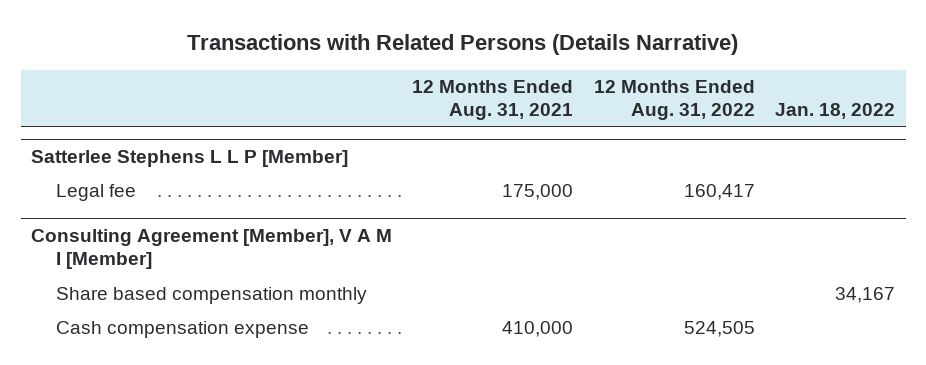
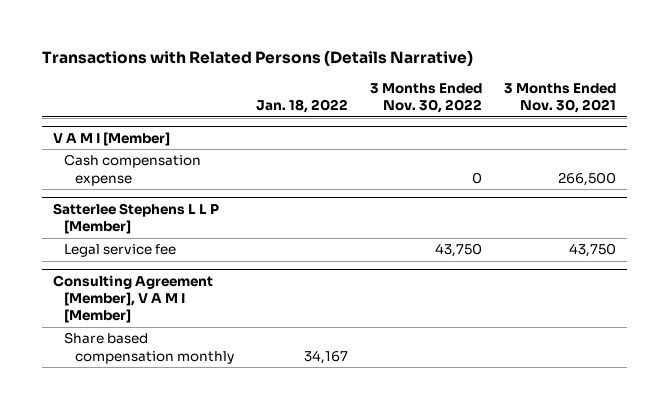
- | 12 Months Ended Aug. 31, 2021 | 12 Months Ended Aug. 31, 2022 | Jan. 18, 2022
+ | Jan. 18, 2022 | 3 Months Ended Nov. 30, 2022 | 3 Months Ended Nov. 30, 2021
+ V A M I [Member]
+ Cash compensation expense | | 0 | 266,500
@ Satterlee Stephens L L P [Member]
- Legal fee | 175,000 | 160,417 |
+ Legal service fee | | 43,750 | 43,750
@ Consulting Agreement [Member], V A M I [Member]
- Cash compensation expense | 410,000 | 524,505 |

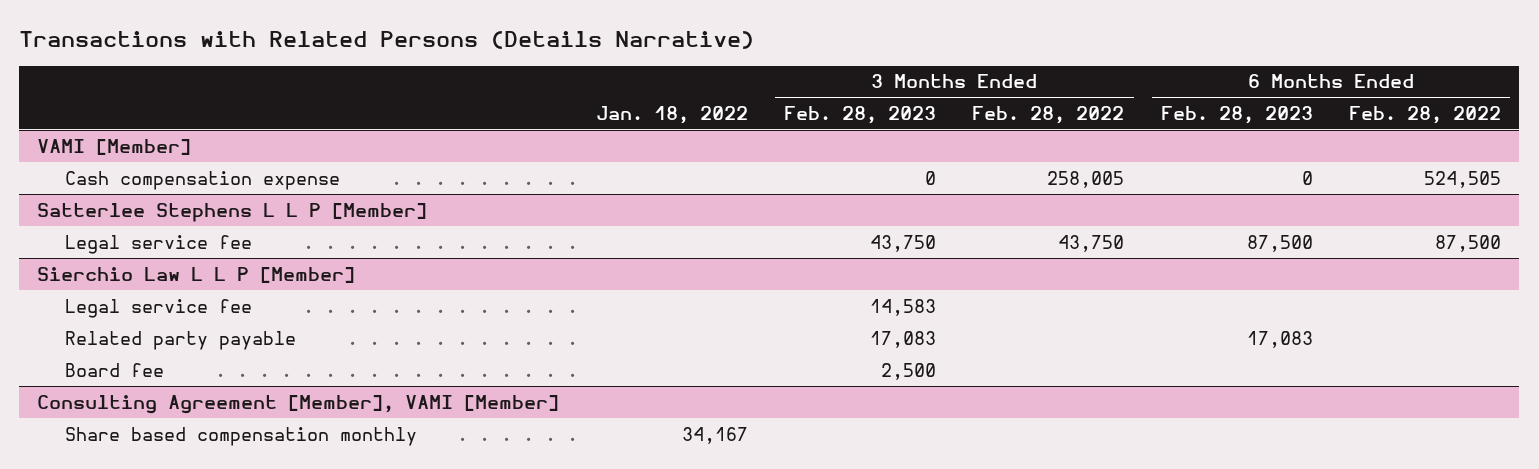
- | Jan. 18, 2022 | 3 Months Ended Nov. 30, 2022 | 3 Months Ended Nov. 30, 2021
+ | Jan. 18, 2022 | 3 Months Ended Feb. 28, 2023 | 3 Months Ended Feb. 28, 2022 | 6 Months Ended Feb. 28, 2023 | 6 Months Ended Feb. 28, 2022
- V A M I [Member]
+ VAMI [Member]
- Consulting Agreement [Member], V A M I [Member]
+ Sierchio Law L L P [Member]
+ Legal service fee | | 14,583 | | |
+ Related party payable | | 17,083 | | 17,083 |
+ Board fee | | 2,500 | | |
+ Consulting Agreement [Member], VAMI [Member]

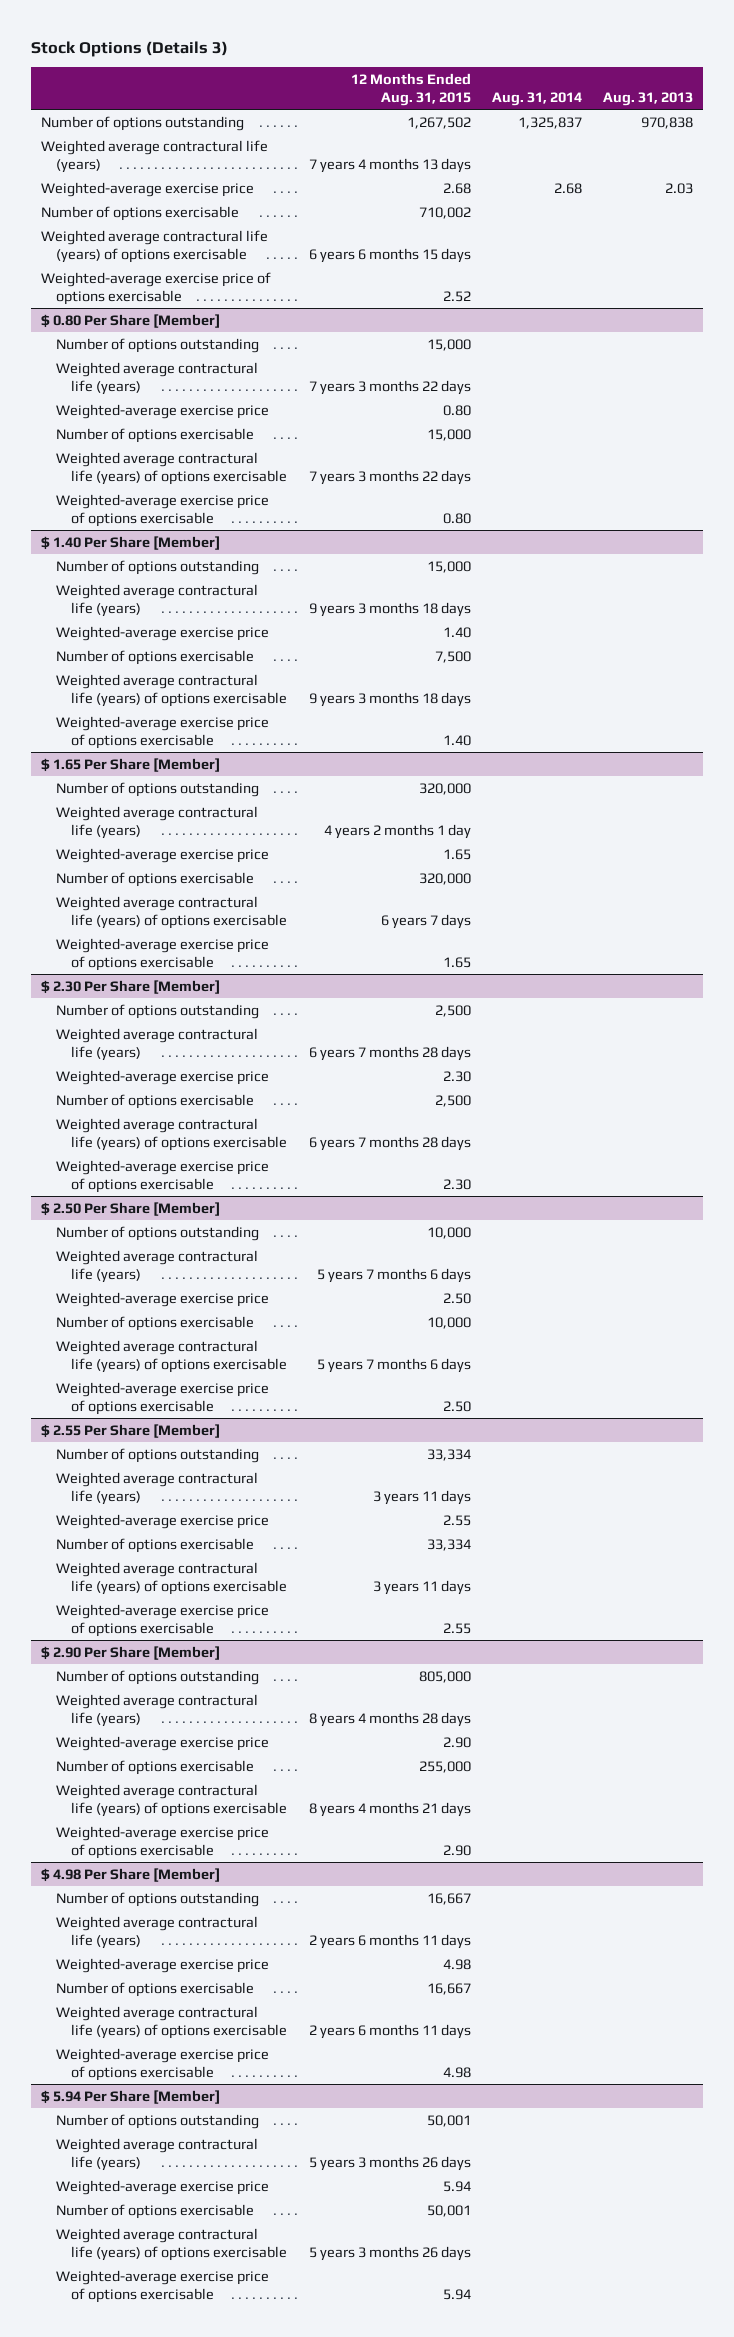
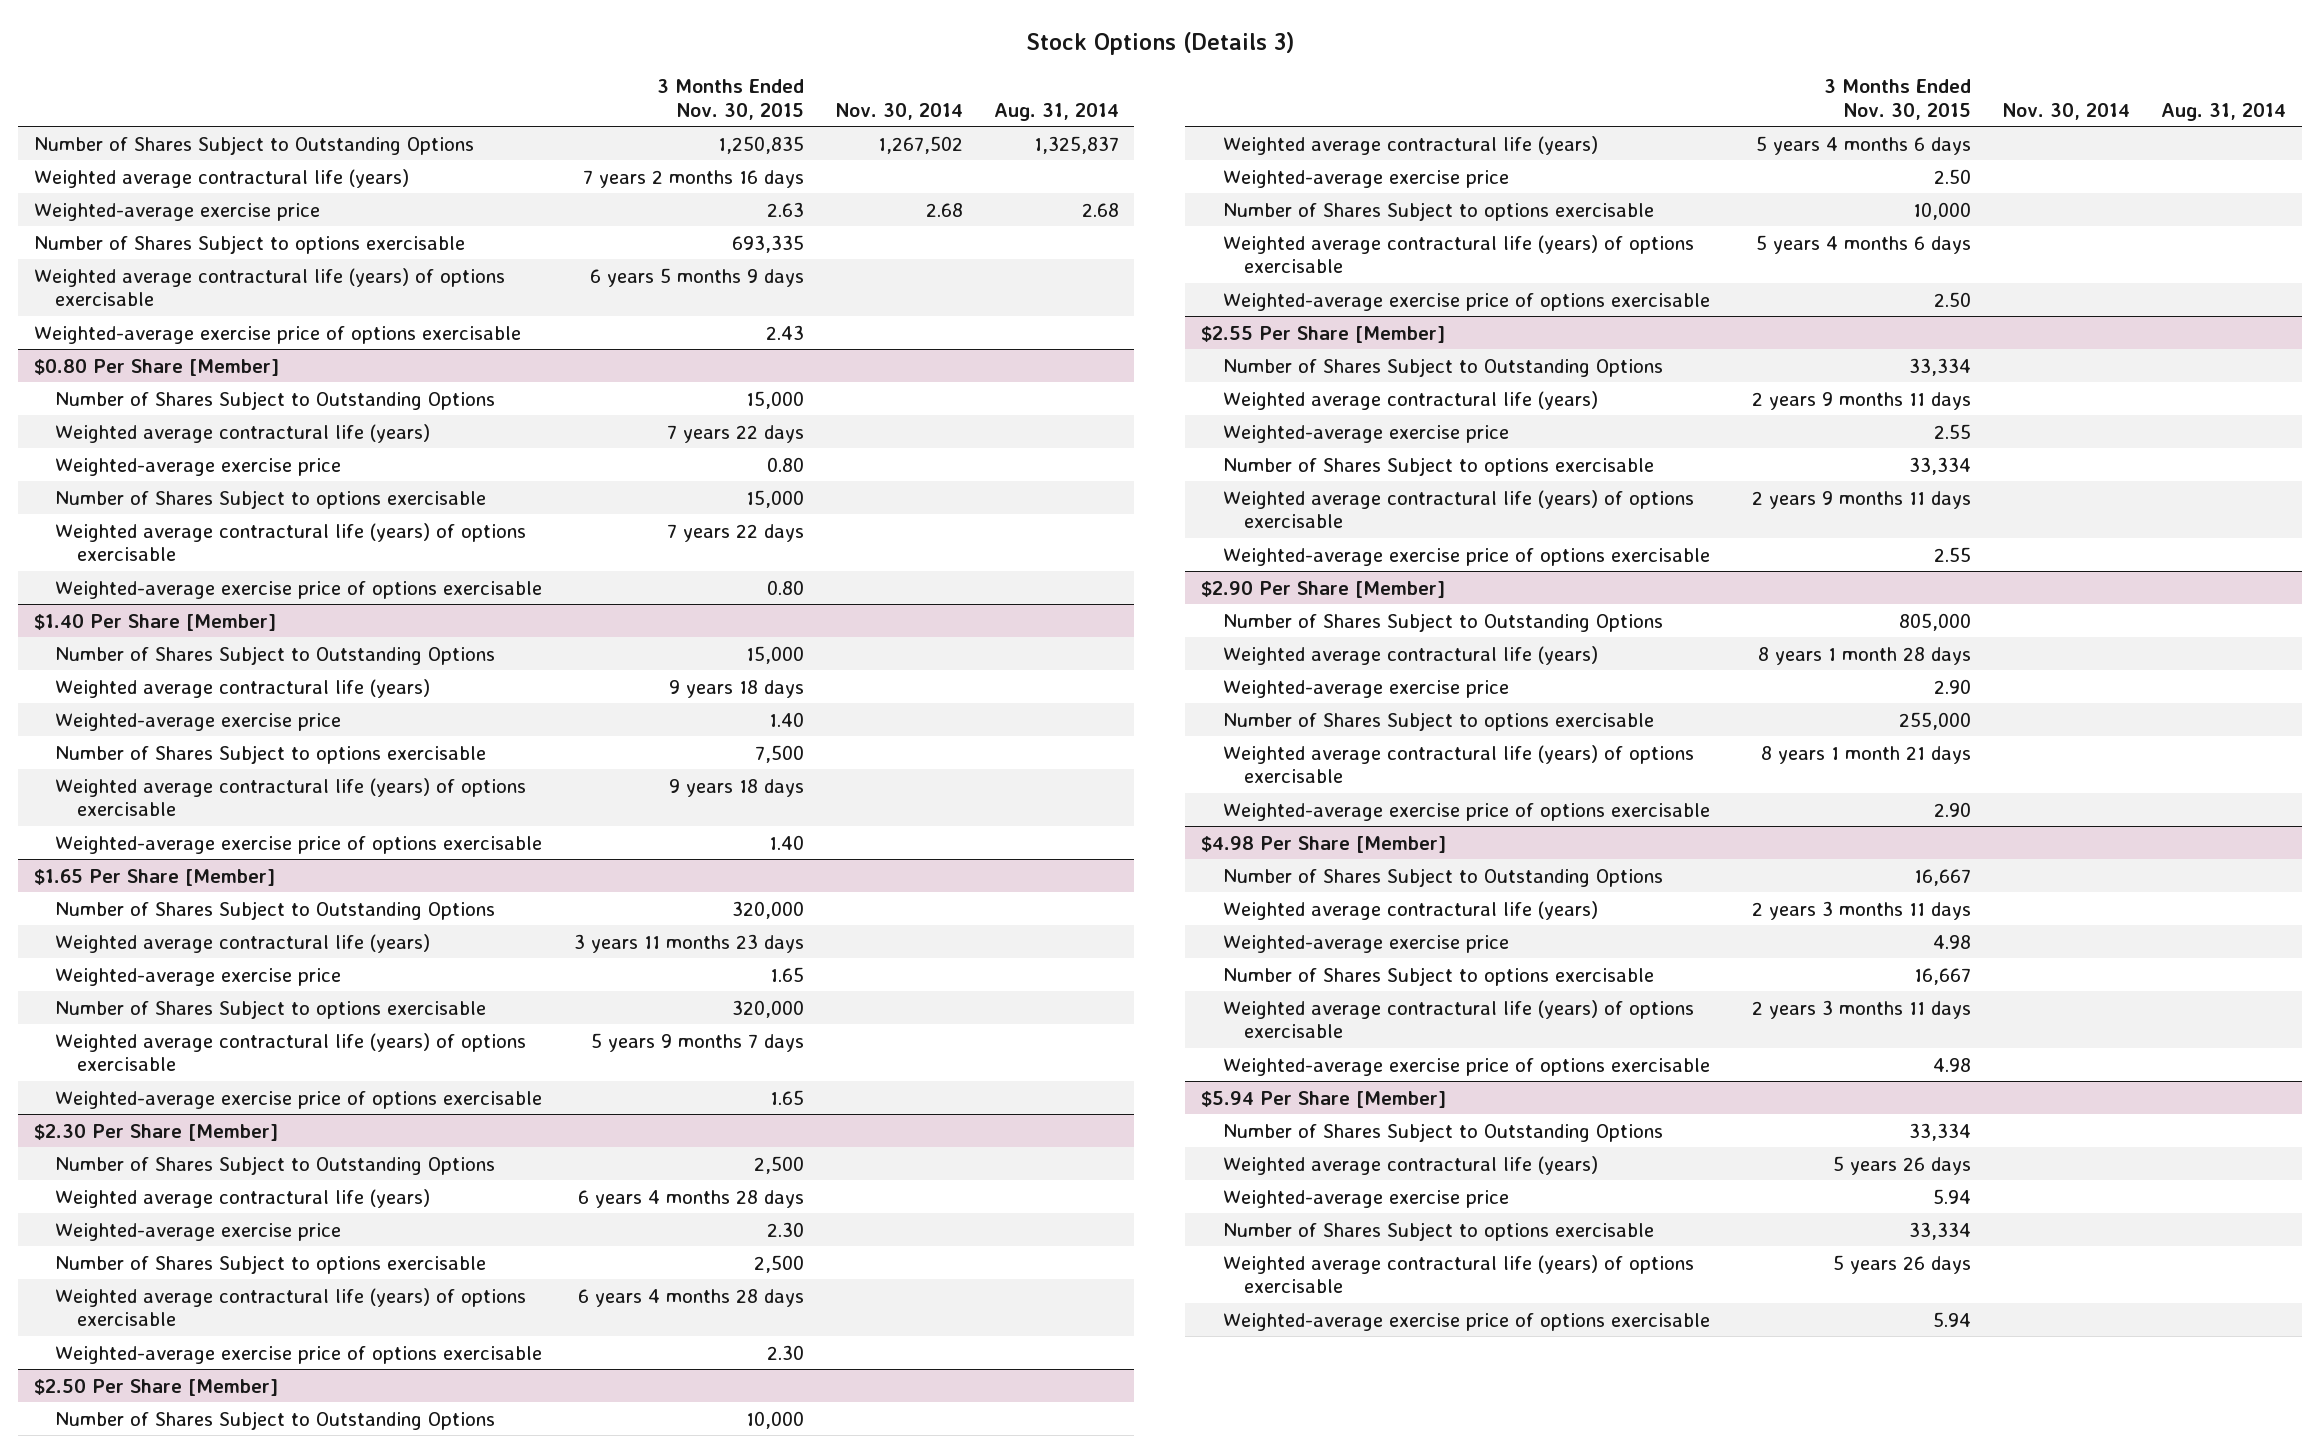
- | 12 Months Ended Aug. 31, 2015 | Aug. 31, 2014 | Aug. 31, 2013
+ | 3 Months Ended Nov. 30, 2015 | Nov. 30, 2014 | Aug. 31, 2014
- Number of options outstanding | 1,267,502 | 1,325,837 | 970,838
+ Number of Shares Subject to Outstanding Options | 1,250,835 | 1,267,502 | 1,325,837
- Number of options exercisable | 710,002 | |
+ Number of Shares Subject to options exercisable | 693,335 | |
- $ 0.80 Per Share [Member]
- Number of options outstanding | 15,000 | |
+ $0.80 Per Share [Member]
+ Number of Shares Subject to Outstanding Options | 15,000 | |
- Number of options exercisable | 15,000 | |
+ Number of Shares Subject to options exercisable | 15,000 | |
- $ 1.40 Per Share [Member]
- Number of options outstanding | 15,000 | |
+ $1.40 Per Share [Member]
+ Number of Shares Subject to Outstanding Options | 15,000 | |
- Number of options exercisable | 7,500 | |
+ Number of Shares Subject to options exercisable | 7,500 | |
- $ 1.65 Per Share [Member]
- Number of options outstanding | 320,000 | |
+ $1.65 Per Share [Member]
+ Number of Shares Subject to Outstanding Options | 320,000 | |
- Number of options exercisable | 320,000 | |
+ Number of Shares Subject to options exercisable | 320,000 | |
- $ 2.30 Per Share [Member]
- Number of options outstanding | 2,500 | |
+ $2.30 Per Share [Member]
+ Number of Shares Subject to Outstanding Options | 2,500 | |
- Number of options exercisable | 2,500 | |
+ Number of Shares Subject to options exercisable | 2,500 | |
- $ 2.50 Per Share [Member]
- Number of options outstanding | 10,000 | |
+ $2.50 Per Share [Member]
+ Number of Shares Subject to Outstanding Options | 10,000 | |
- Number of options exercisable | 10,000 | |
+ Number of Shares Subject to options exercisable | 10,000 | |
- $ 2.55 Per Share [Member]
- Number of options outstanding | 33,334 | |
+ $2.55 Per Share [Member]
+ Number of Shares Subject to Outstanding Options | 33,334 | |
- Number of options exercisable | 33,334 | |
+ Number of Shares Subject to options exercisable | 33,334 | |
- $ 2.90 Per Share [Member]
- Number of options outstanding | 805,000 | |
+ $2.90 Per Share [Member]
+ Number of Shares Subject to Outstanding Options | 805,000 | |
- Number of options exercisable | 255,000 | |
+ Number of Shares Subject to options exercisable | 255,000 | |
- $ 4.98 Per Share [Member]
- Number of options outstanding | 16,667 | |
+ $4.98 Per Share [Member]
+ Number of Shares Subject to Outstanding Options | 16,667 | |
- Number of options exercisable | 16,667 | |
+ Number of Shares Subject to options exercisable | 16,667 | |
- $ 5.94 Per Share [Member]
- Number of options outstanding | 50,001 | |
+ $5.94 Per Share [Member]
+ Number of Shares Subject to Outstanding Options | 33,334 | |
- Number of options exercisable | 50,001 | |
+ Number of Shares Subject to options exercisable | 33,334 | |

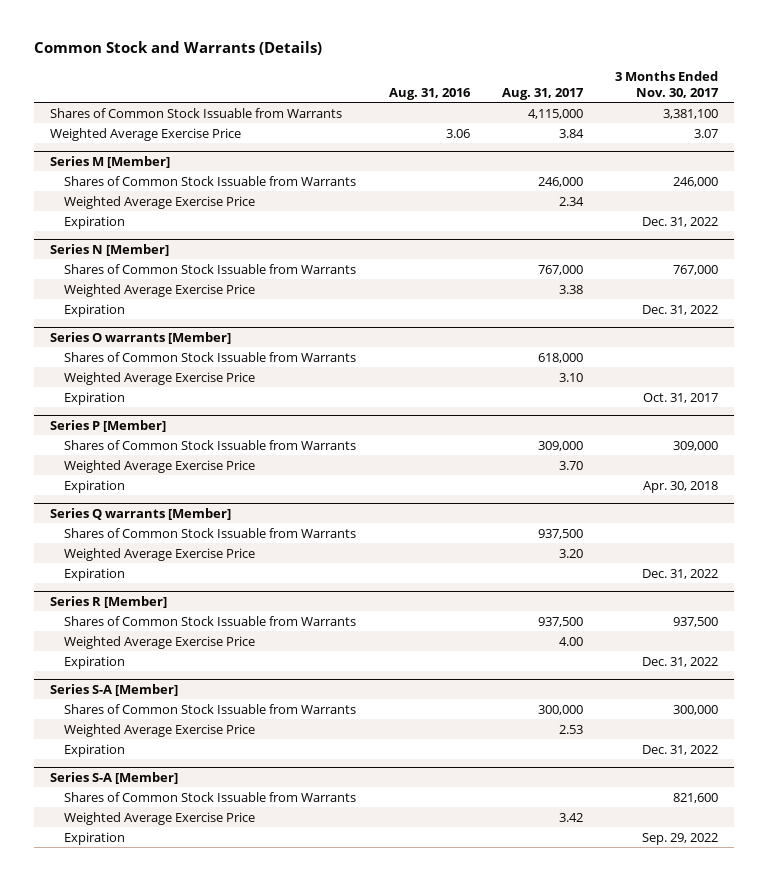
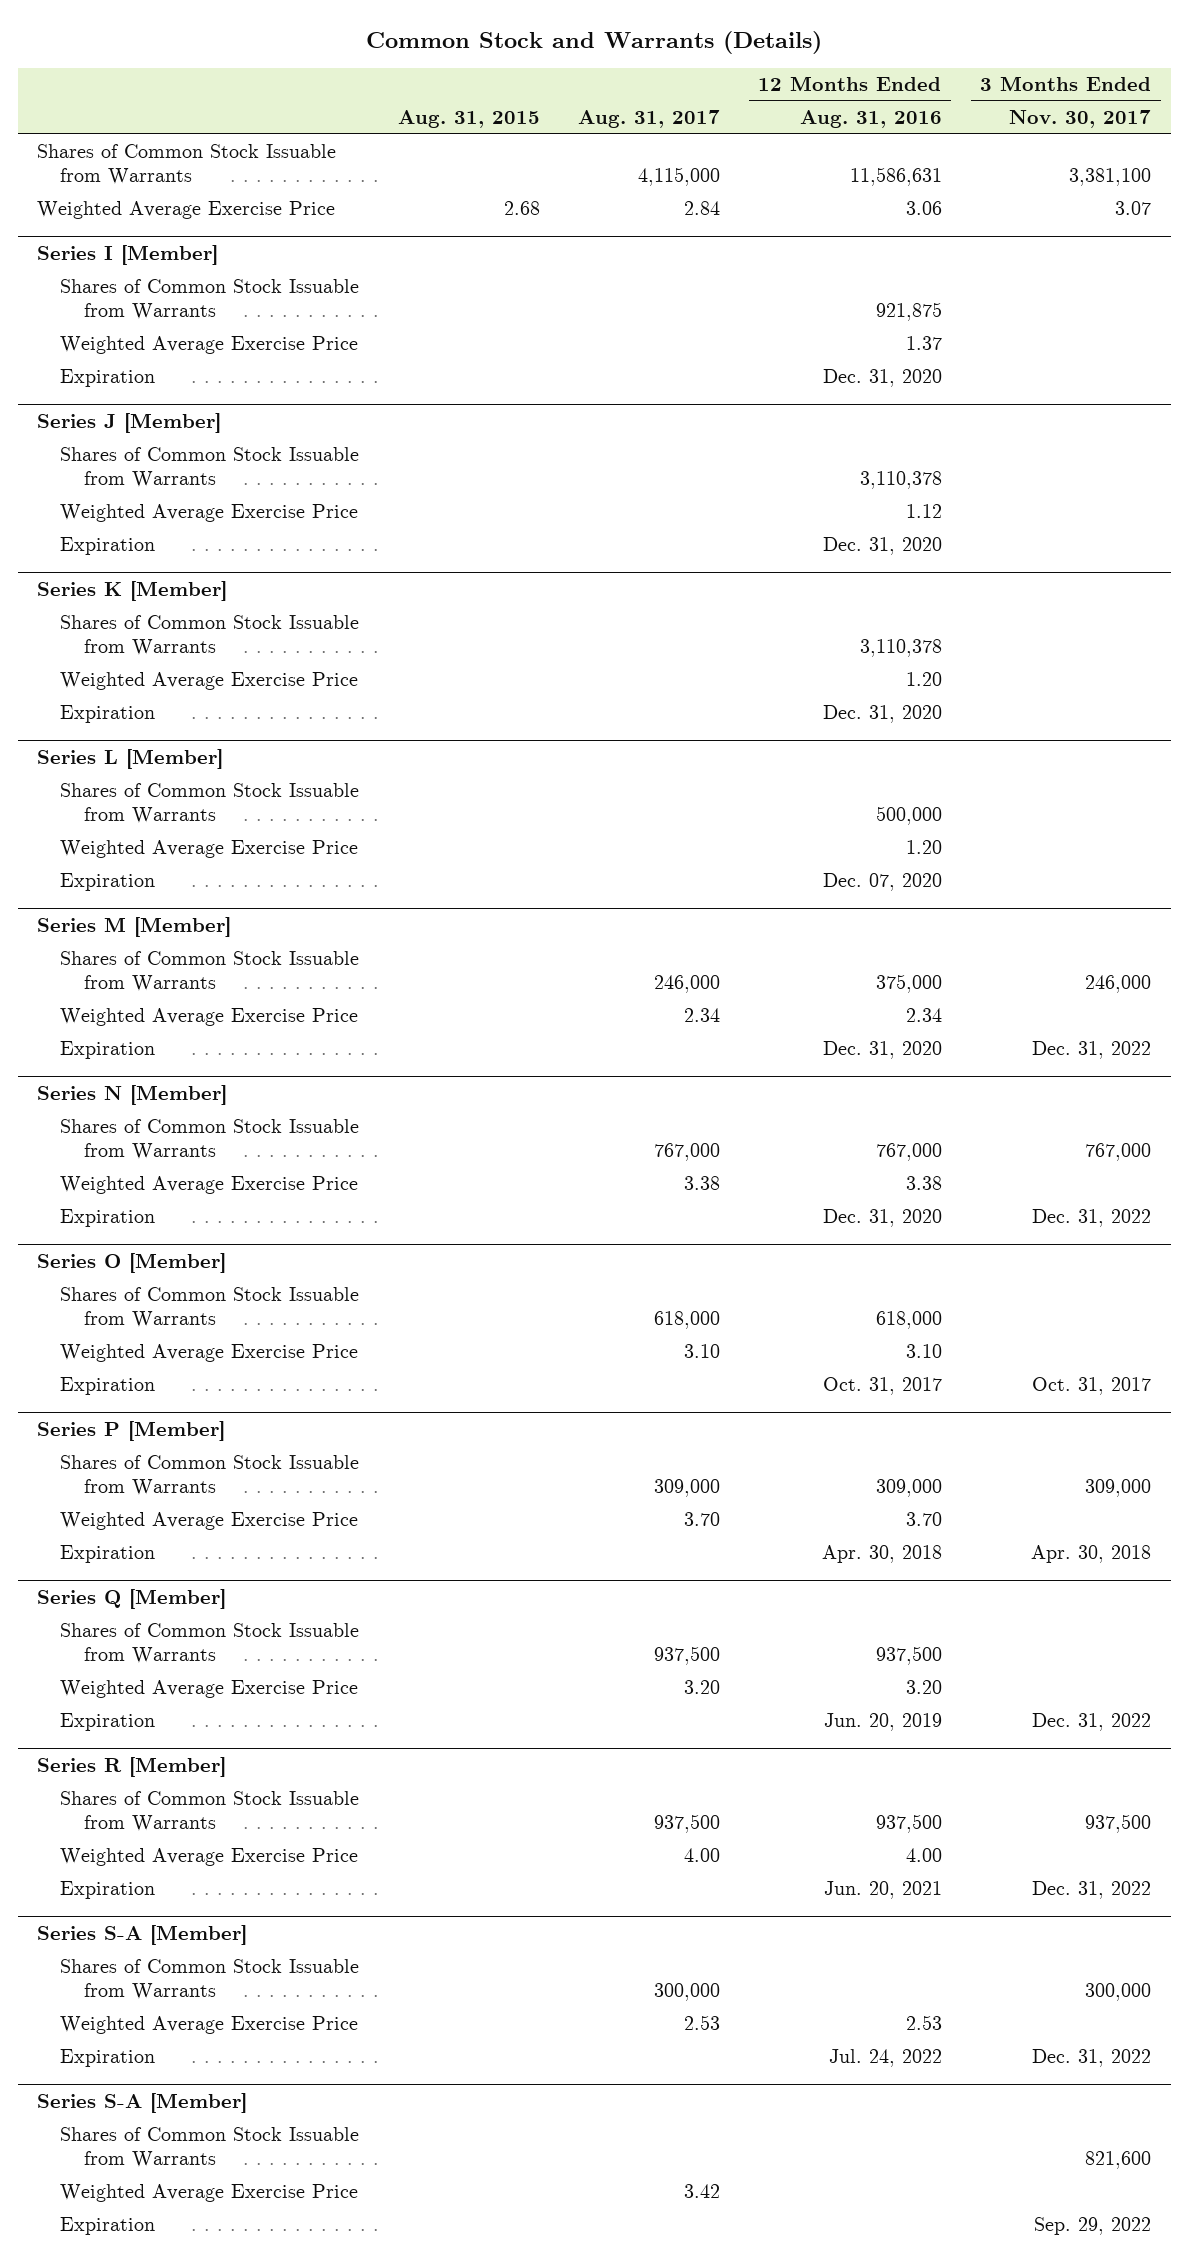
- | Aug. 31, 2016 | Aug. 31, 2017 | 3 Months Ended Nov. 30, 2017
+ | Aug. 31, 2015 | Aug. 31, 2017 | 12 Months Ended Aug. 31, 2016 | 3 Months Ended Nov. 30, 2017
- Weighted Average Exercise Price | 3.06 | 3.84 | 3.07
+ Weighted Average Exercise Price | 2.68 | 2.84 | 3.06 | 3.07
+ Series I [Member]
+ Shares of Common Stock Issuable from Warrants | | | 921,875 |
+ Weighted Average Exercise Price | | | 1.37 |
+ Expiration | | | Dec. 31, 2020 |
+ Series J [Member]
+ Shares of Common Stock Issuable from Warrants | | | 3,110,378 |
+ Weighted Average Exercise Price | | | 1.12 |
+ Expiration | | | Dec. 31, 2020 |
+ Series K [Member]
+ Shares of Common Stock Issuable from Warrants | | | 3,110,378 |
+ Weighted Average Exercise Price | | | 1.20 |
+ Expiration | | | Dec. 31, 2020 |
+ Series L [Member]
+ Shares of Common Stock Issuable from Warrants | | | 500,000 |
+ Weighted Average Exercise Price | | | 1.20 |
+ Expiration | | | Dec. 07, 2020 |
- Series O warrants [Member]
+ Series O [Member]
- Series Q warrants [Member]
+ Series Q [Member]

